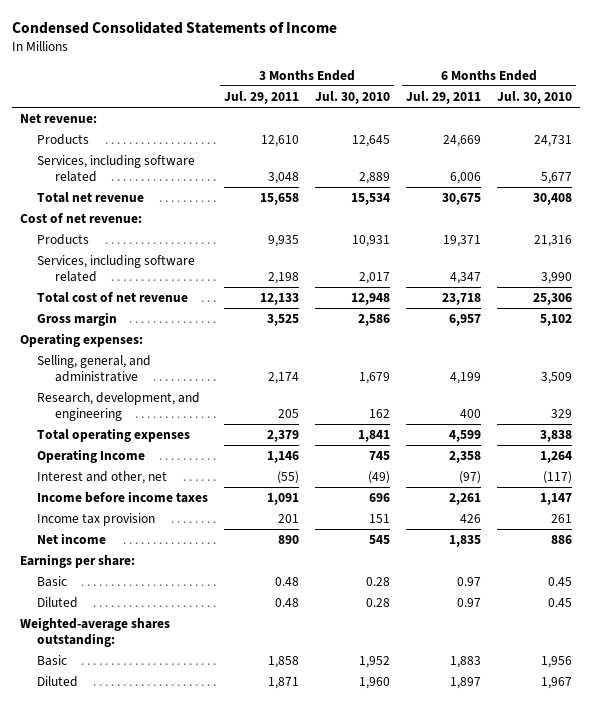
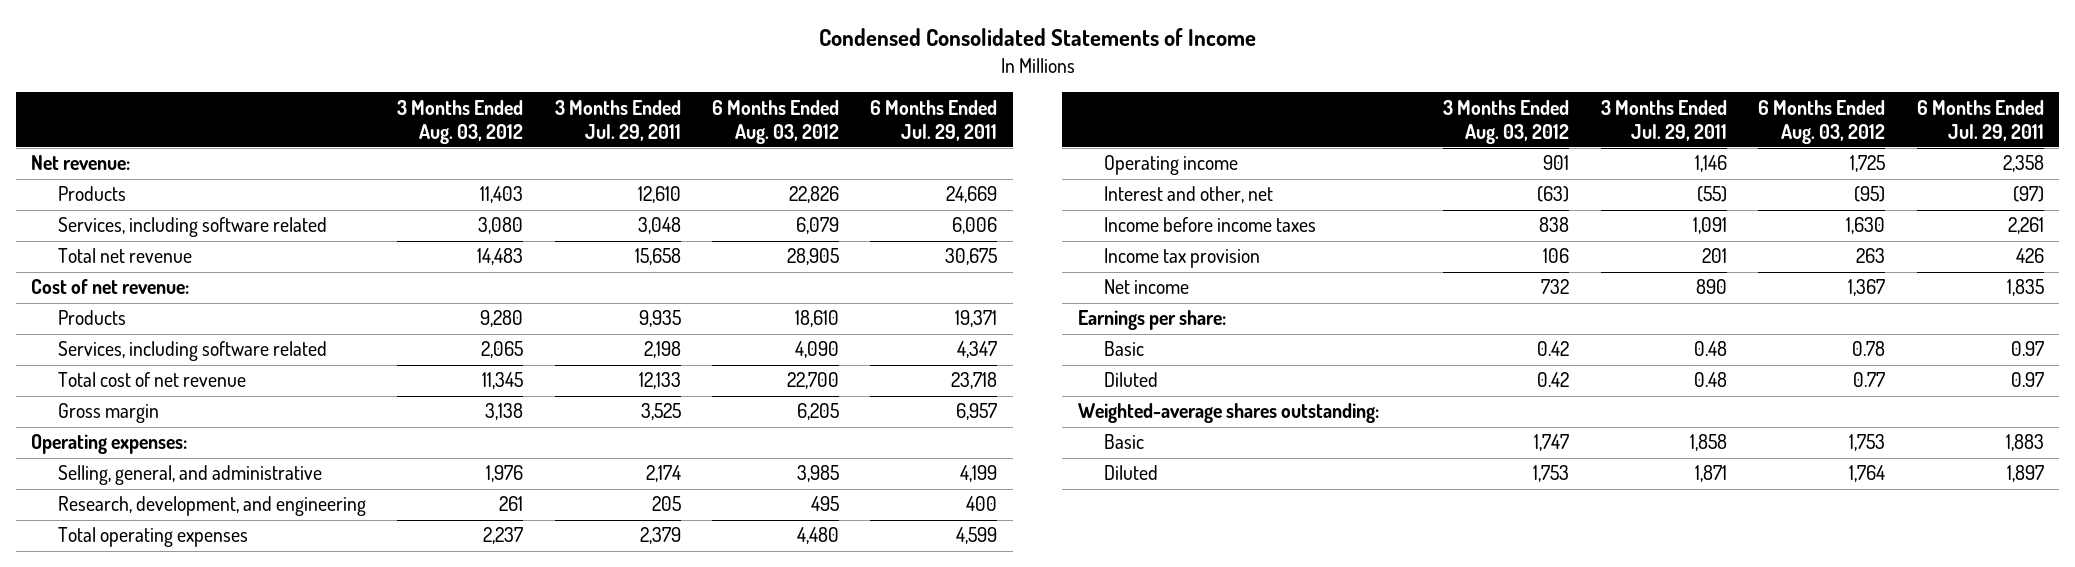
- | 3 Months Ended Jul. 29, 2011 | 3 Months Ended Jul. 30, 2010 | 6 Months Ended Jul. 29, 2011 | 6 Months Ended Jul. 30, 2010
+ | 3 Months Ended Aug. 03, 2012 | 3 Months Ended Jul. 29, 2011 | 6 Months Ended Aug. 03, 2012 | 6 Months Ended Jul. 29, 2011
- Operating Income | 1,146 | 745 | 2,358 | 1,264
+ Operating income | 901 | 1,146 | 1,725 | 2,358

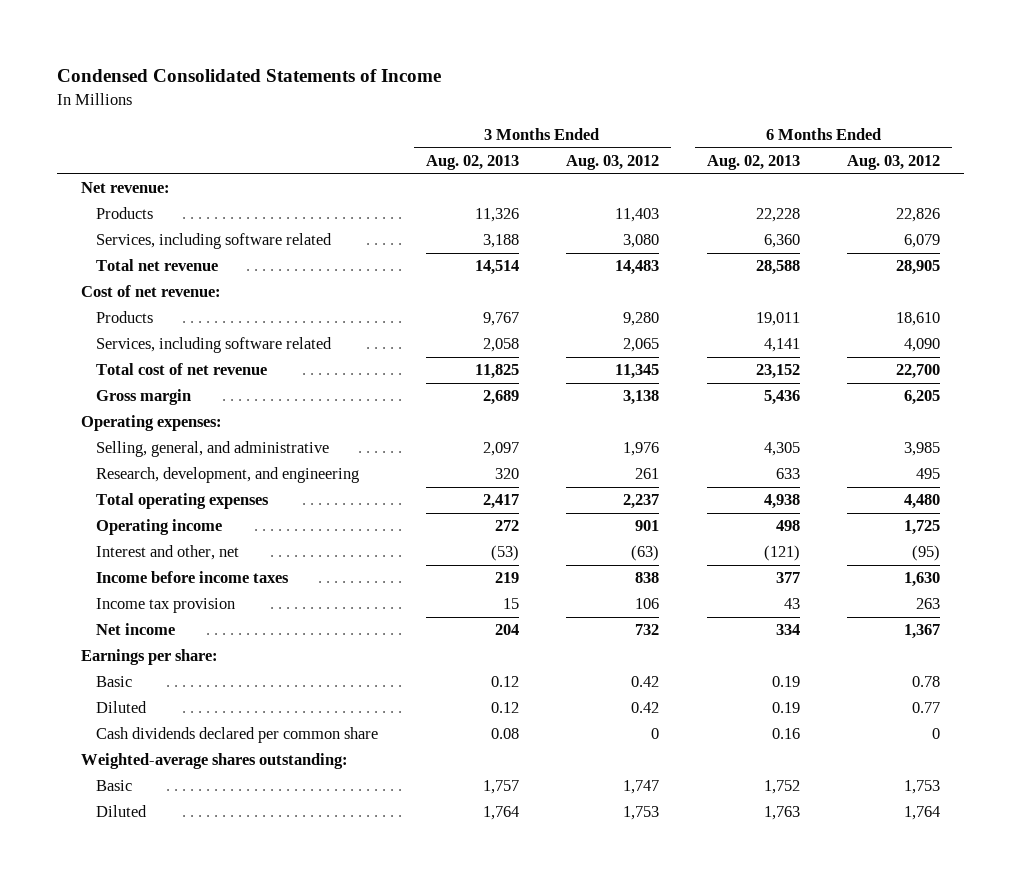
- | 3 Months Ended Aug. 03, 2012 | 3 Months Ended Jul. 29, 2011 | 6 Months Ended Aug. 03, 2012 | 6 Months Ended Jul. 29, 2011
+ | 3 Months Ended Aug. 02, 2013 | 3 Months Ended Aug. 03, 2012 | 6 Months Ended Aug. 02, 2013 | 6 Months Ended Aug. 03, 2012
+ Cash dividends declared per common share | 0.08 | 0 | 0.16 | 0

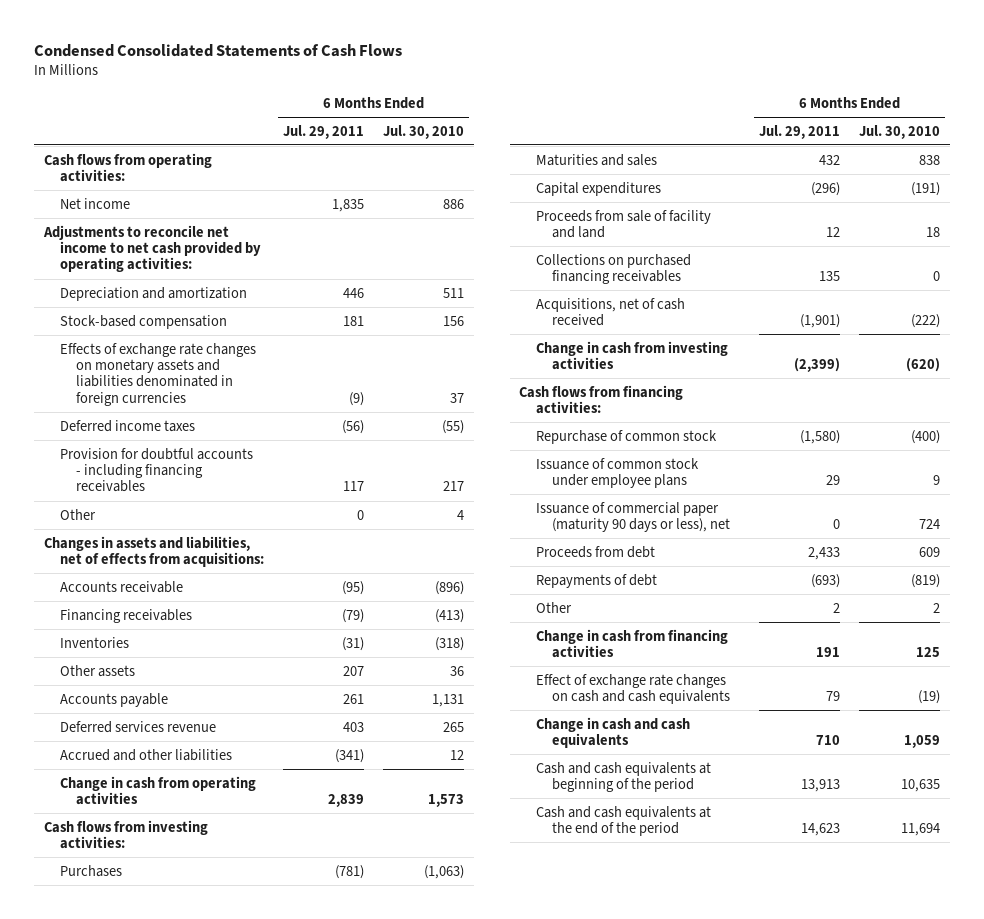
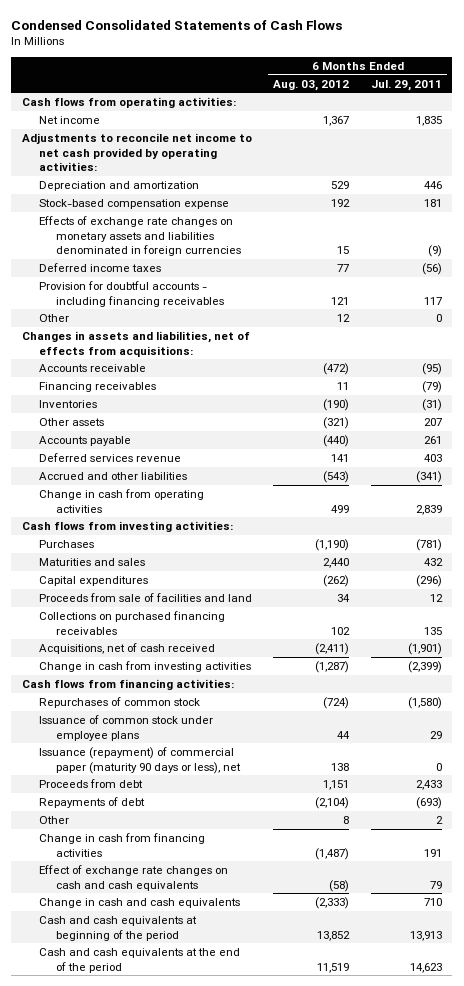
- | 6 Months Ended Jul. 29, 2011 | 6 Months Ended Jul. 30, 2010
+ | 6 Months Ended Aug. 03, 2012 | 6 Months Ended Jul. 29, 2011
- Stock-based compensation | 181 | 156
+ Stock-based compensation expense | 192 | 181
- Proceeds from sale of facility and land | 12 | 18
+ Proceeds from sale of facilities and land | 34 | 12
- Repurchase of common stock | (1,580) | (400)
+ Repurchases of common stock | (724) | (1,580)
- Issuance of commercial paper (maturity 90 days or less), net | 0 | 724
+ Issuance (repayment) of commercial paper (maturity 90 days or less), net | 138 | 0

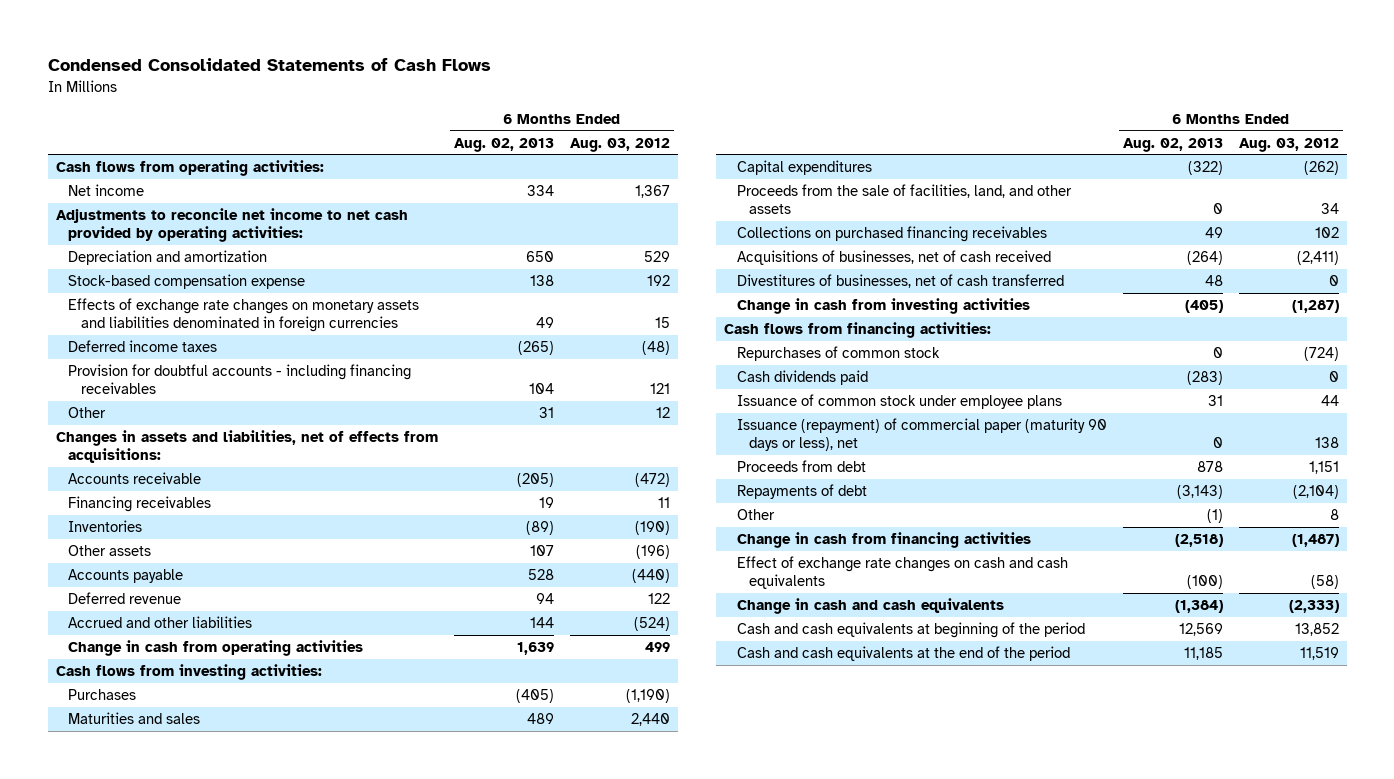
- | 6 Months Ended Aug. 03, 2012 | 6 Months Ended Jul. 29, 2011
+ | 6 Months Ended Aug. 02, 2013 | 6 Months Ended Aug. 03, 2012
- Deferred income taxes | 77 | (56)
+ Deferred income taxes | (265) | (48)
- Other assets | (321) | 207
+ Other assets | 107 | (196)
- Deferred services revenue | 141 | 403
- Accrued and other liabilities | (543) | (341)
+ Deferred revenue | 94 | 122
+ Accrued and other liabilities | 144 | (524)
- Proceeds from sale of facilities and land | 34 | 12
+ Proceeds from the sale of facilities, land, and other assets | 0 | 34
- Acquisitions, net of cash received | (2,411) | (1,901)
+ Acquisitions of businesses, net of cash received | (264) | (2,411)
+ Divestitures of businesses, net of cash transferred | 48 | 0
+ Cash dividends paid | (283) | 0

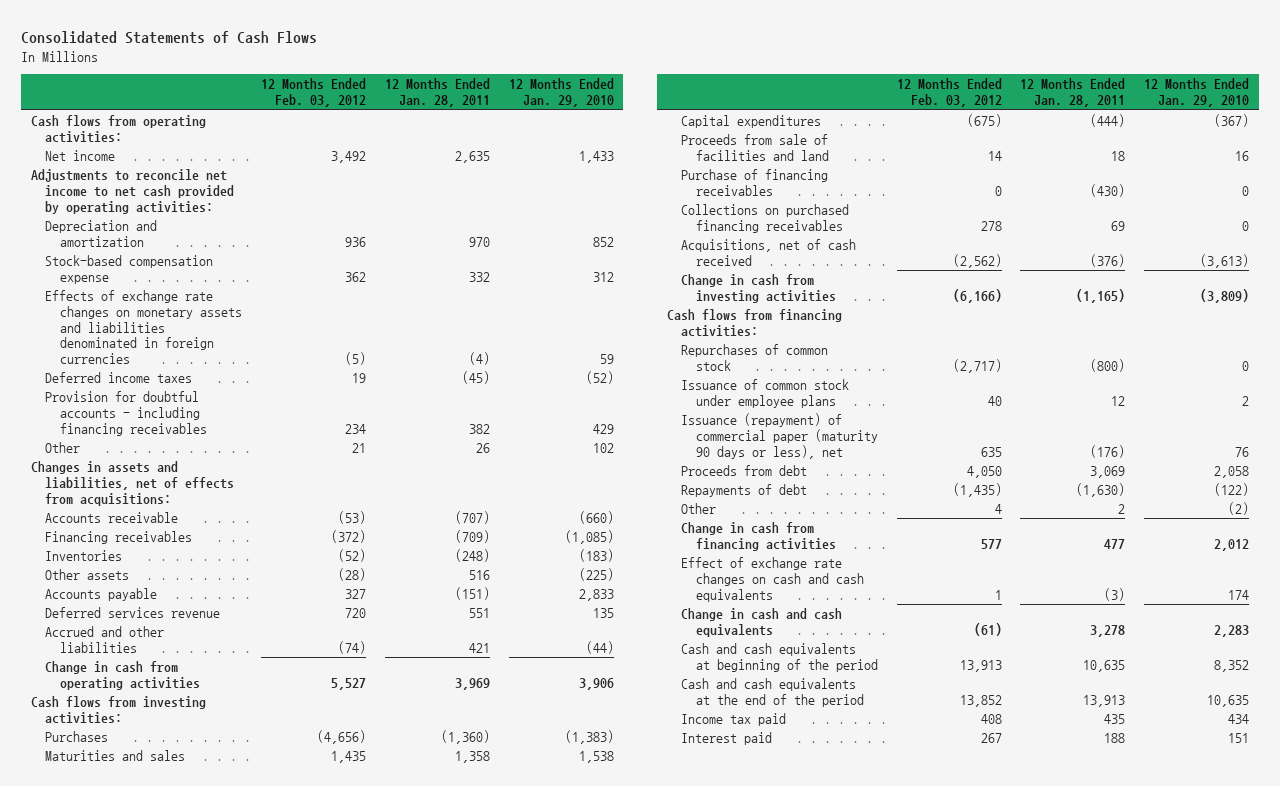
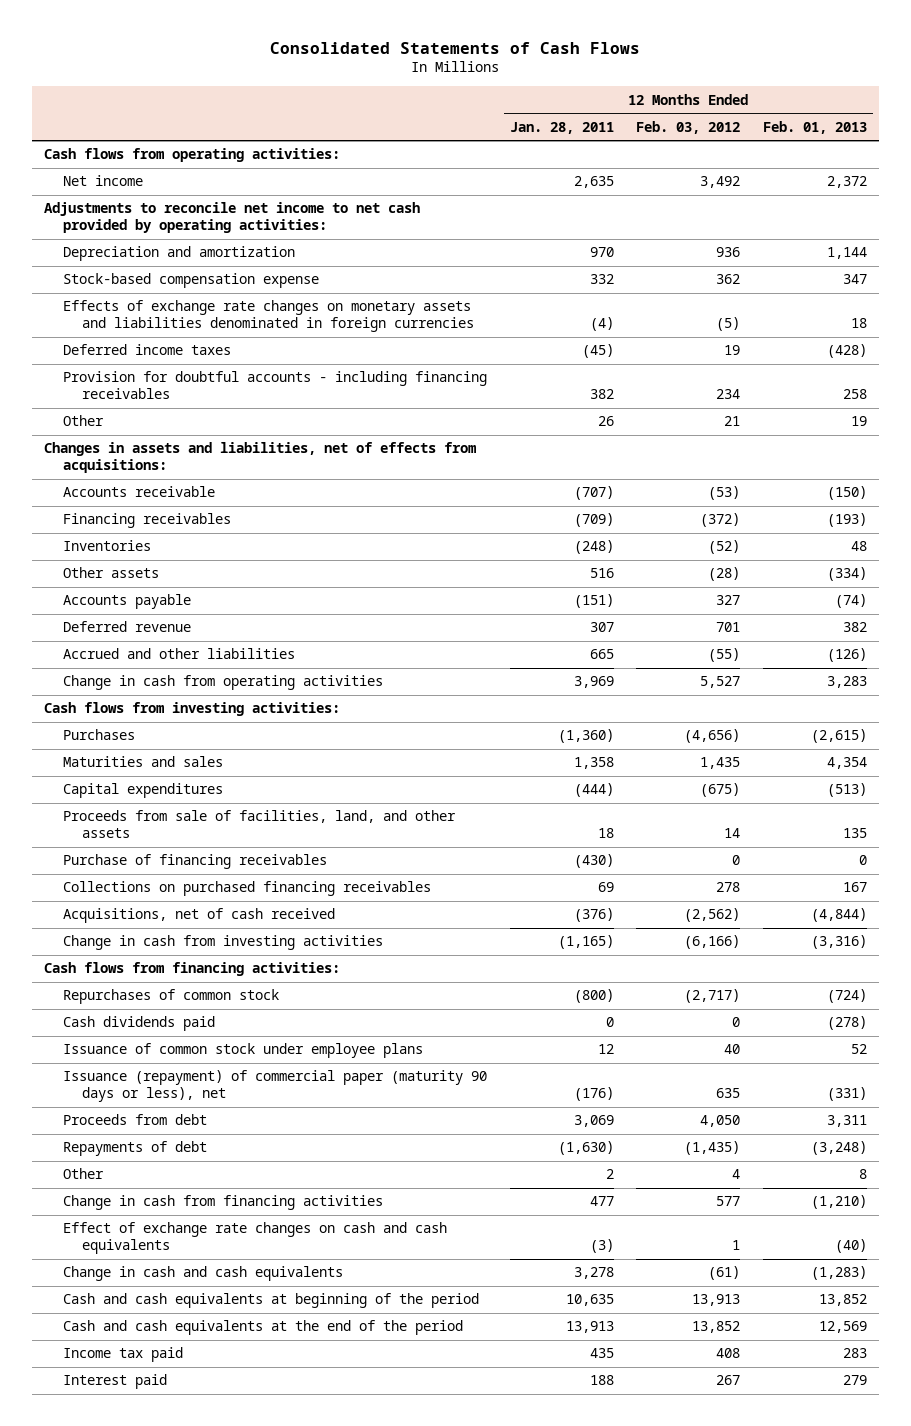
- | 12 Months Ended Feb. 03, 2012 | 12 Months Ended Jan. 28, 2011 | 12 Months Ended Jan. 29, 2010
+ | 12 Months Ended Jan. 28, 2011 | 12 Months Ended Feb. 03, 2012 | 12 Months Ended Feb. 01, 2013
- Deferred services revenue | 720 | 551 | 135
- Accrued and other liabilities | (74) | 421 | (44)
+ Deferred revenue | 307 | 701 | 382
+ Accrued and other liabilities | 665 | (55) | (126)
- Proceeds from sale of facilities and land | 14 | 18 | 16
+ Proceeds from sale of facilities, land, and other assets | 18 | 14 | 135
+ Cash dividends paid | 0 | 0 | (278)

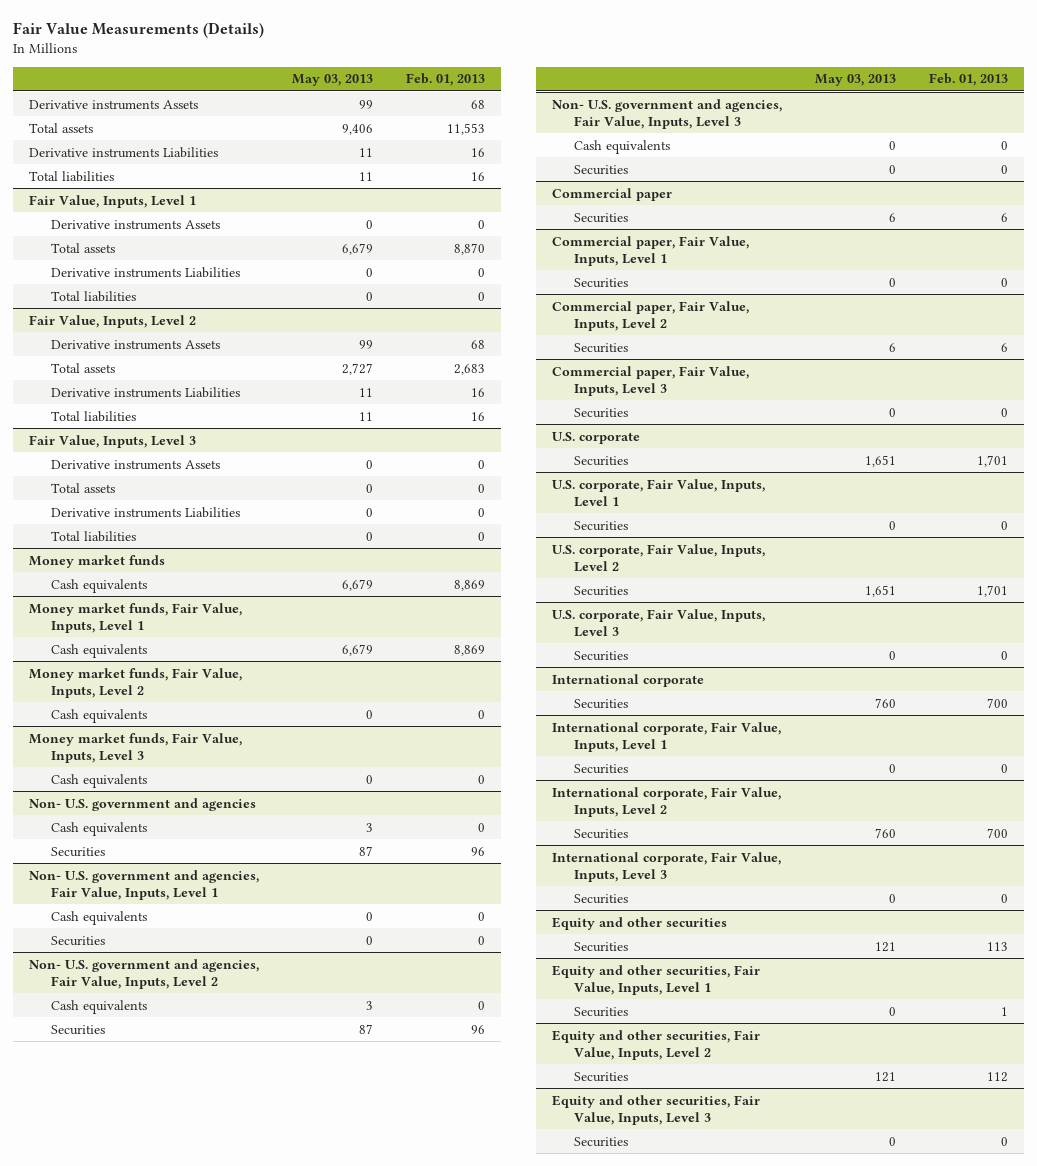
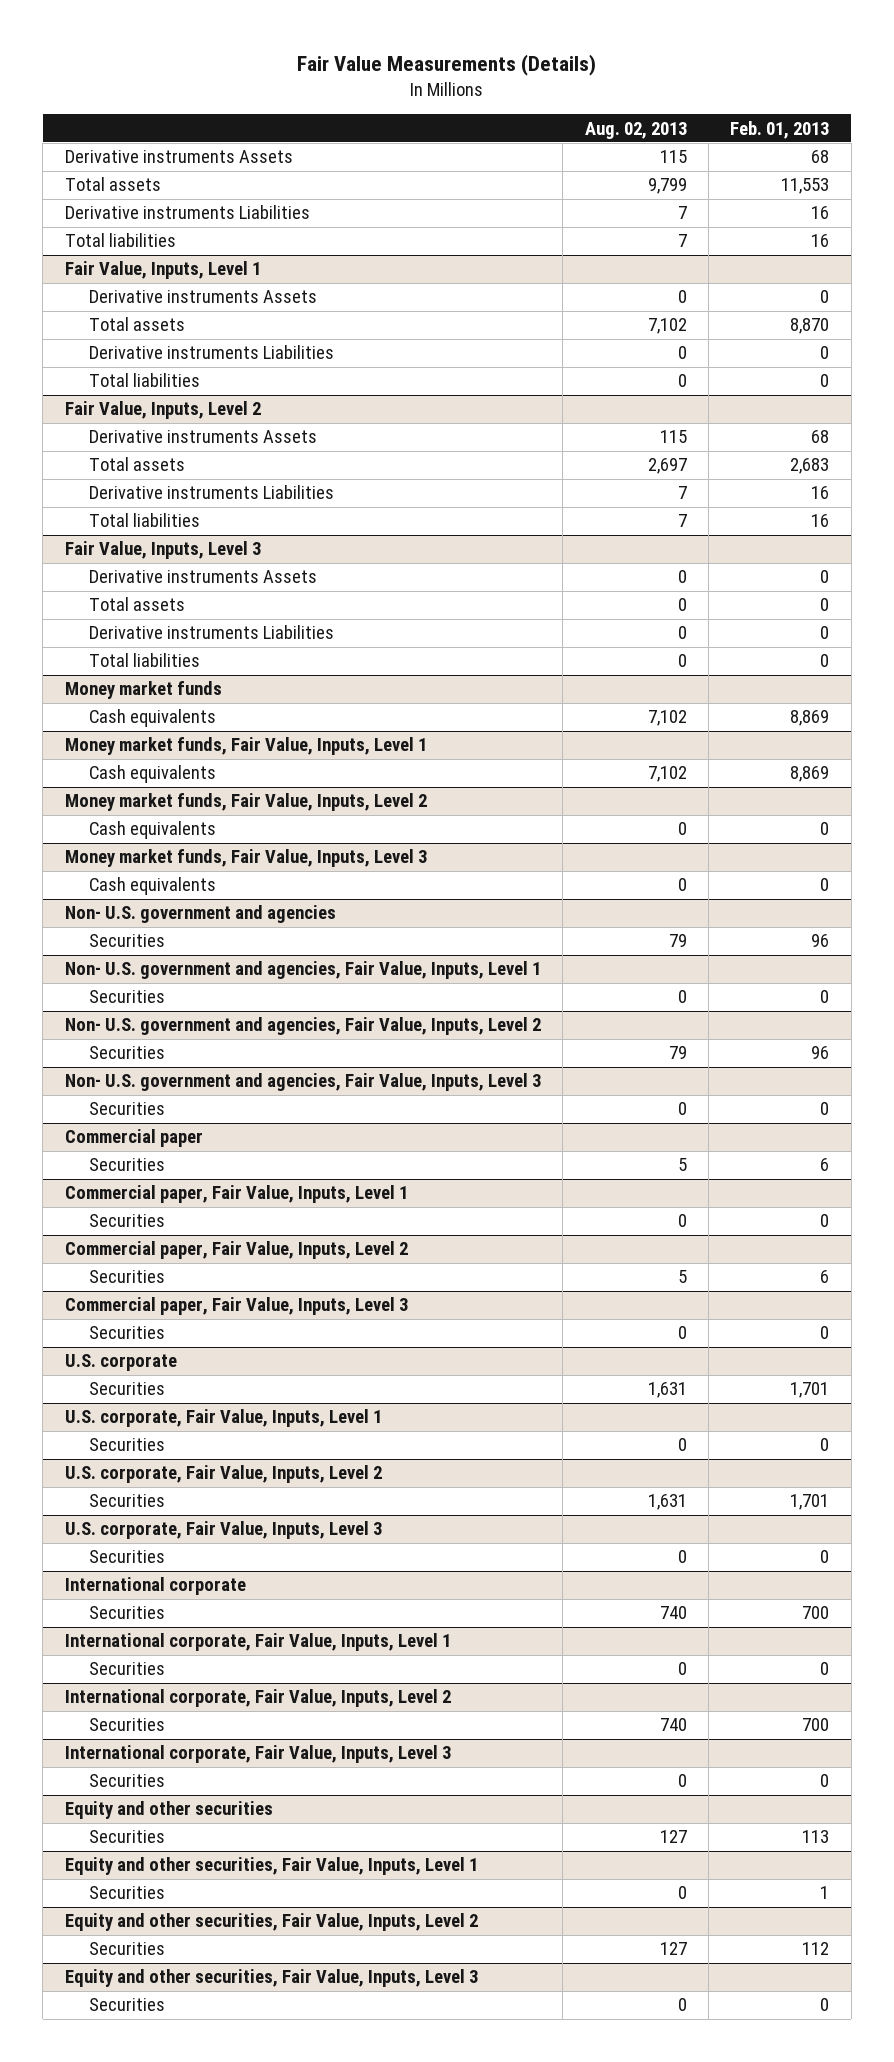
- | May 03, 2013 | Feb. 01, 2013
+ | Aug. 02, 2013 | Feb. 01, 2013
@ Non- U.S. government and agencies
- Cash equivalents | 3 | 0
@ Non- U.S. government and agencies, Fair Value, Inputs, Level 1
- Cash equivalents | 0 | 0
@ Non- U.S. government and agencies, Fair Value, Inputs, Level 2
- Cash equivalents | 3 | 0
@ Non- U.S. government and agencies, Fair Value, Inputs, Level 3
- Cash equivalents | 0 | 0

